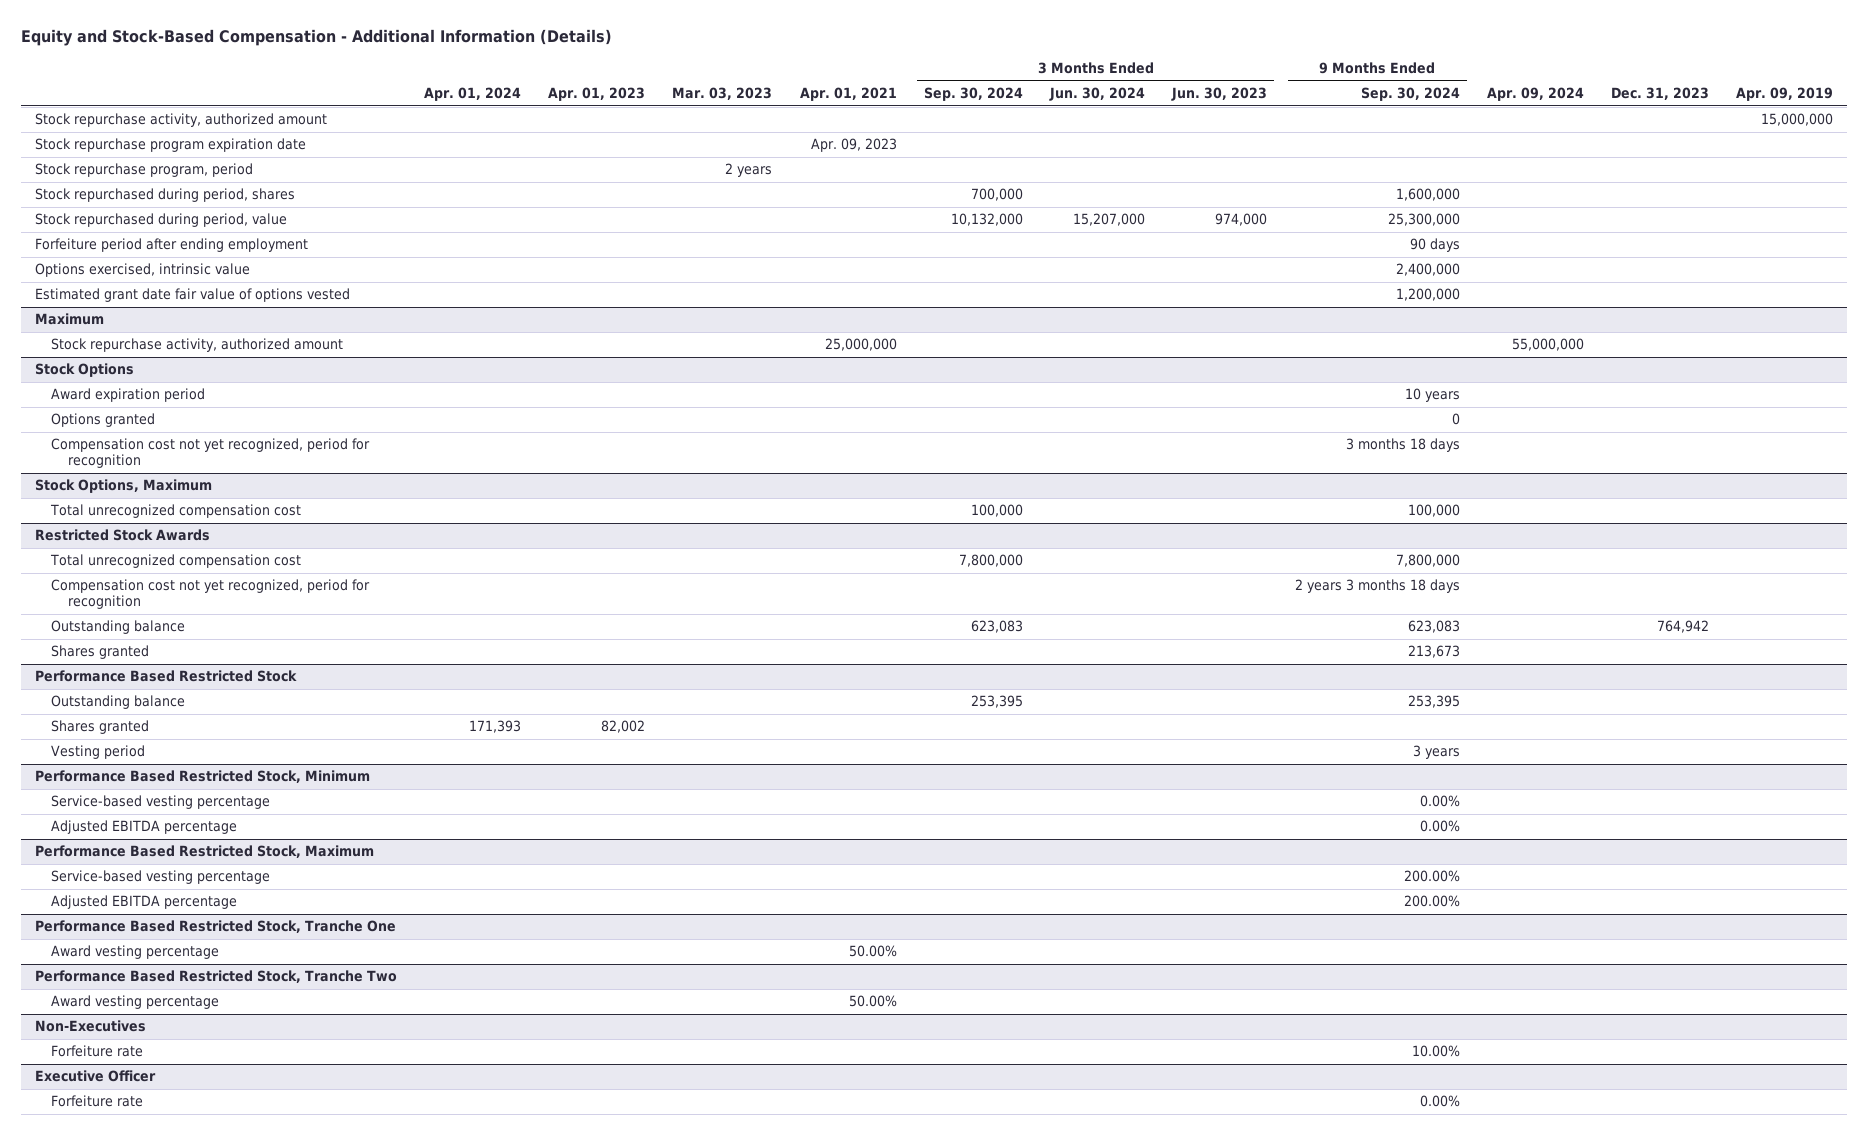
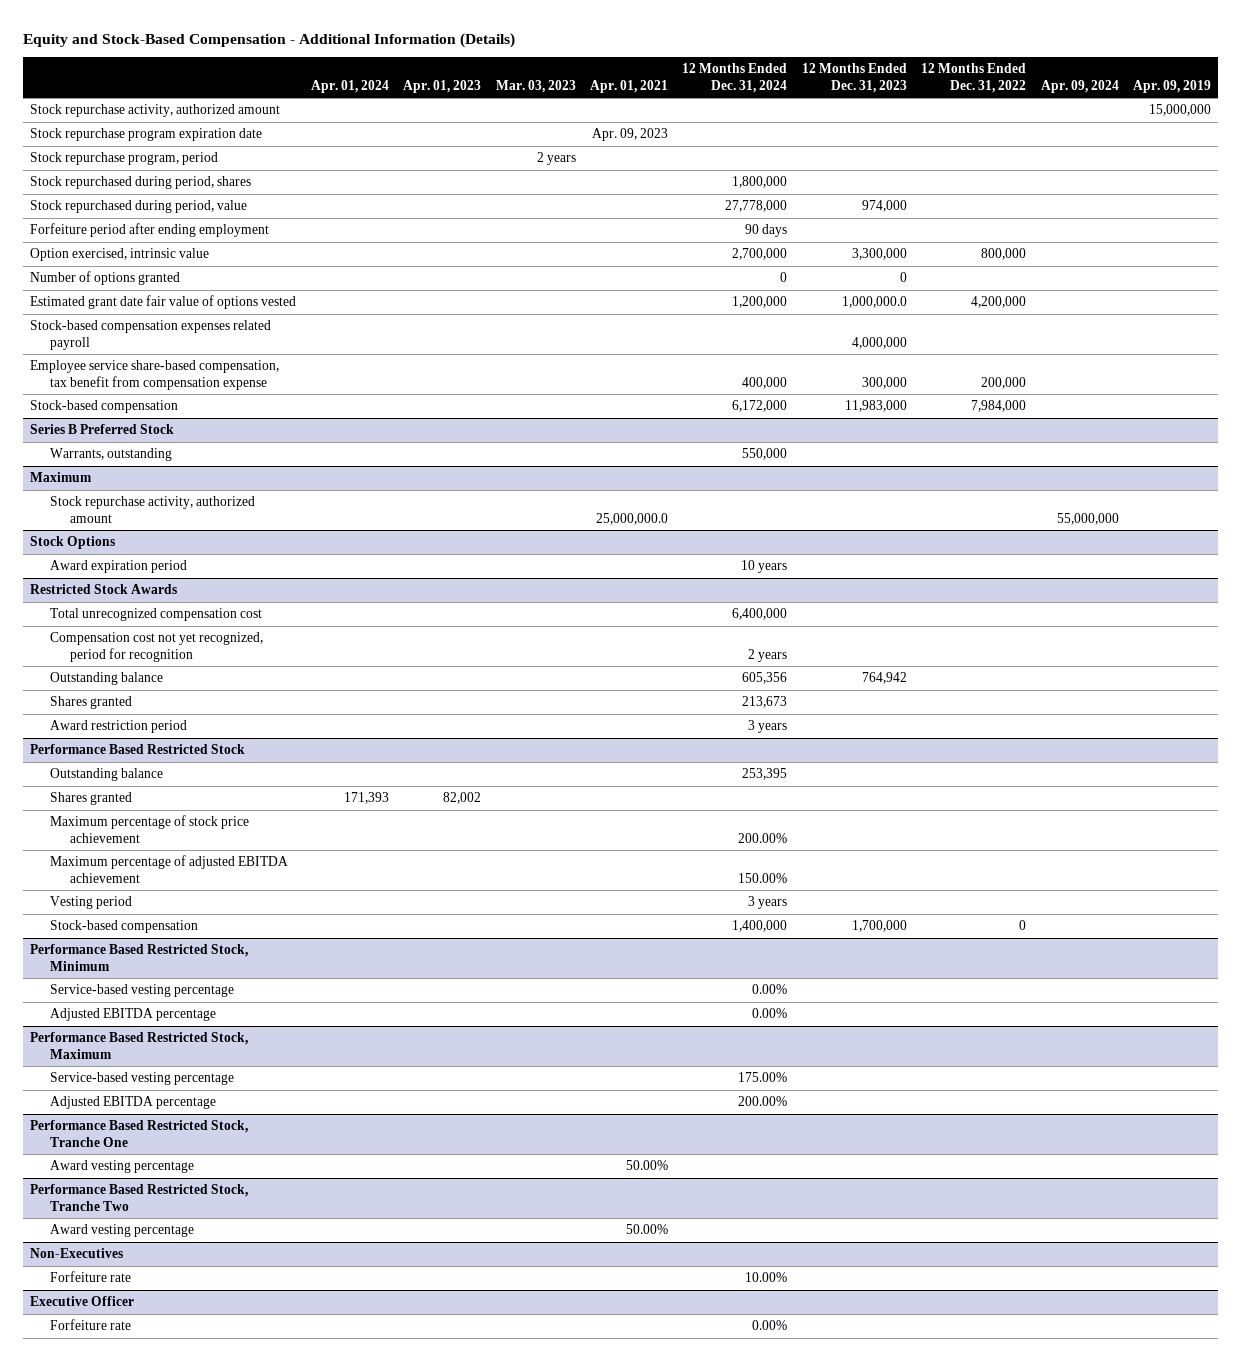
- | Apr. 01, 2024 | Apr. 01, 2023 | Mar. 03, 2023 | Apr. 01, 2021 | 3 Months Ended Sep. 30, 2024 | 3 Months Ended Jun. 30, 2024 | 3 Months Ended Jun. 30, 2023 | 9 Months Ended Sep. 30, 2024 | Apr. 09, 2024 | Dec. 31, 2023 | Apr. 09, 2019
+ | Apr. 01, 2024 | Apr. 01, 2023 | Mar. 03, 2023 | Apr. 01, 2021 | 12 Months Ended Dec. 31, 2024 | 12 Months Ended Dec. 31, 2023 | 12 Months Ended Dec. 31, 2022 | Apr. 09, 2024 | Apr. 09, 2019
- Options exercised, intrinsic value | | | | | | | | 2,400,000 | | |
+ Option exercised, intrinsic value | | | | | 2,700,000 | 3,300,000 | 800,000 | |
+ Number of options granted | | | | | 0 | 0 | | |
+ Stock-based compensation expenses related payroll | | | | | | 4,000,000 | | |
+ Employee service share-based compensation, tax benefit from compensation expense | | | | | 400,000 | 300,000 | 200,000 | |
+ Stock-based compensation | | | | | 6,172,000 | 11,983,000 | 7,984,000 | |
+ Series B Preferred Stock
+ Warrants, outstanding | | | | | 550,000 | | | |
@ Maximum
- Stock repurchase activity, authorized amount | | | | 25,000,000 | | | | | 55,000,000 | |
+ Stock repurchase activity, authorized amount | | | | 25,000,000.0 | | | | 55,000,000 |
@ Stock Options
- Options granted | | | | | | | | 0 | | |
- Compensation cost not yet recognized, period for recognition | | | | | | | | 3 months 18 days | | |
- Stock Options, Maximum
- Total unrecognized compensation cost | | | | | 100,000 | | | 100,000 | | |
@ Restricted Stock Awards
+ Award restriction period | | | | | 3 years | | | |
@ Performance Based Restricted Stock
+ Maximum percentage of stock price achievement | | | | | 200.00% | | | |
+ Maximum percentage of adjusted EBITDA achievement | | | | | 150.00% | | | |
+ Stock-based compensation | | | | | 1,400,000 | 1,700,000 | 0 | |

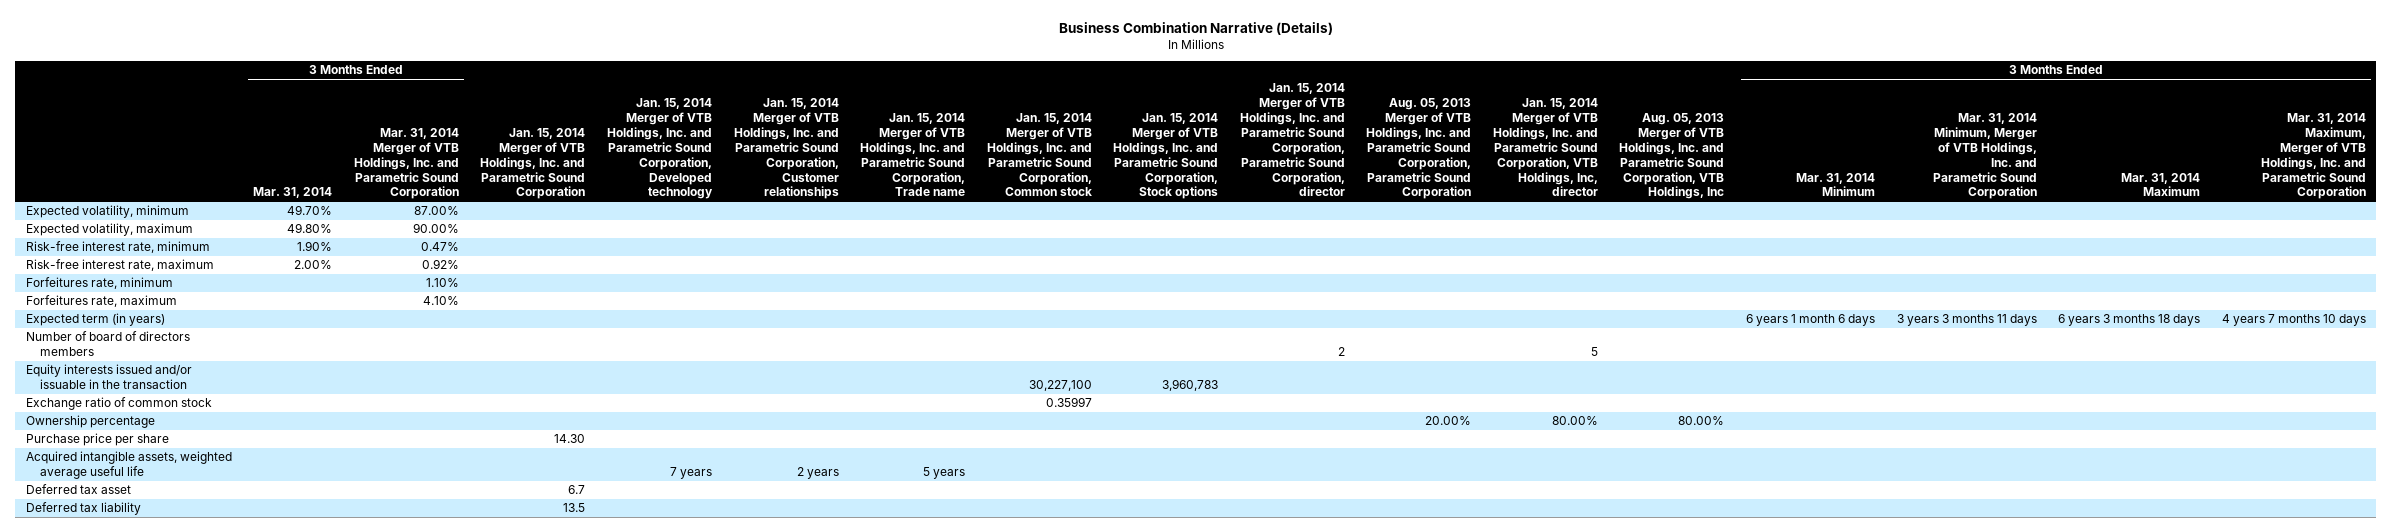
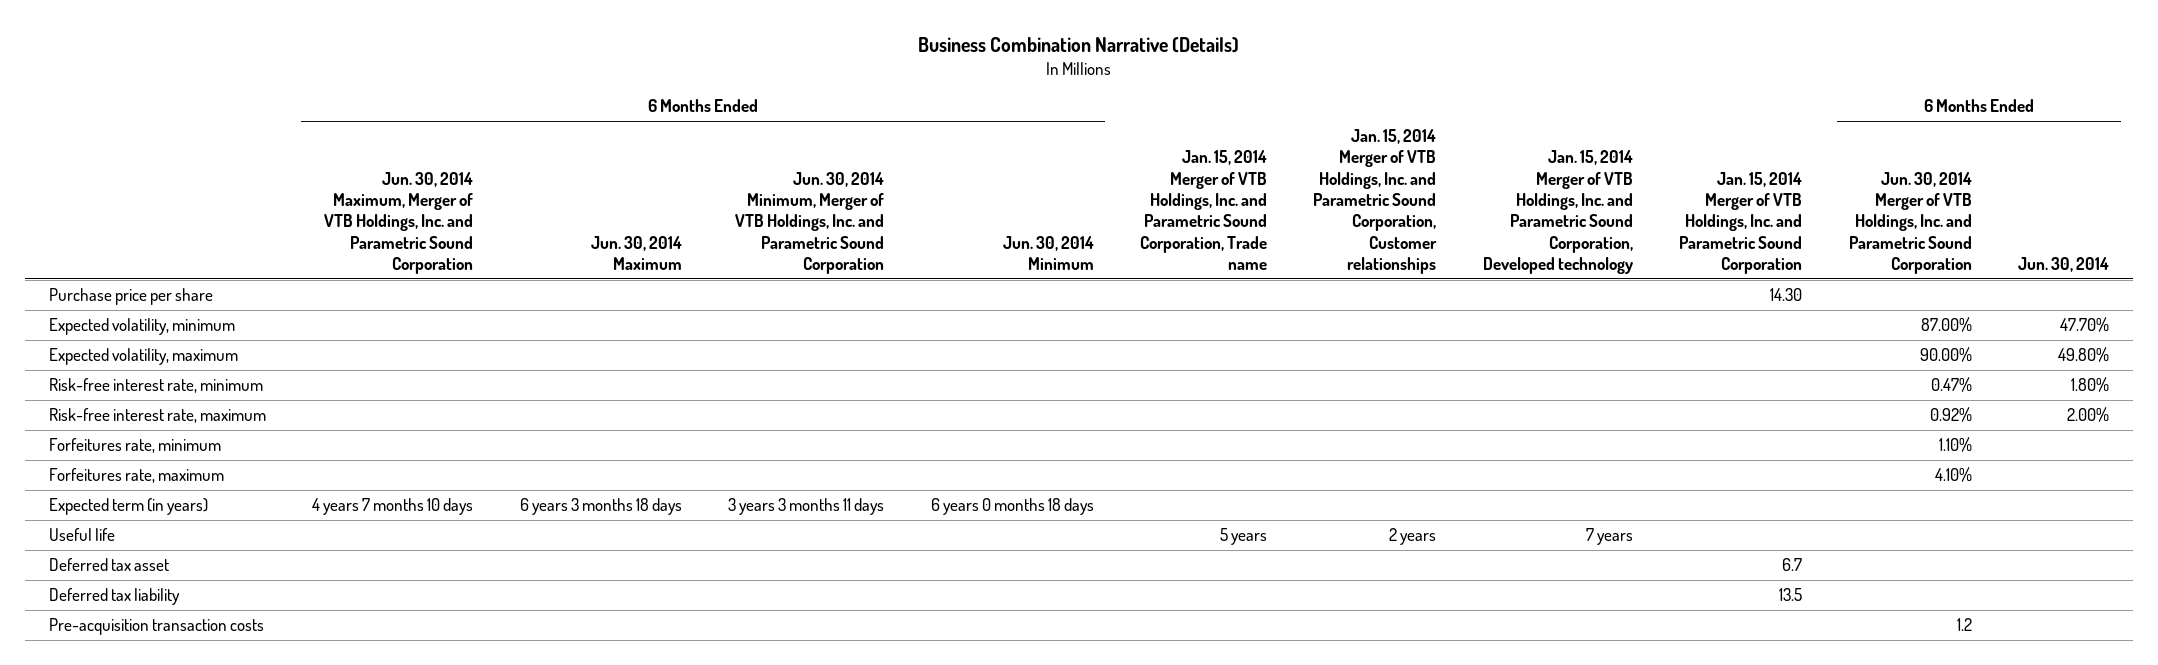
- | 3 Months Ended Mar. 31, 2014 | 3 Months Ended Mar. 31, 2014 Merger of VTB Holdings, Inc. and Parametric Sound Corporation | Jan. 15, 2014 Merger of VTB Holdings, Inc. and Parametric Sound Corporation | Jan. 15, 2014 Merger of VTB Holdings, Inc. and Parametric Sound Corporation, Developed technology | Jan. 15, 2014 Merger of VTB Holdings, Inc. and Parametric Sound Corporation, Customer relationships | Jan. 15, 2014 Merger of VTB Holdings, Inc. and Parametric Sound Corporation, Trade name | Jan. 15, 2014 Merger of VTB Holdings, Inc. and Parametric Sound Corporation, Common stock | Jan. 15, 2014 Merger of VTB Holdings, Inc. and Parametric Sound Corporation, Stock options | Jan. 15, 2014 Merger of VTB Holdings, Inc. and Parametric Sound Corporation, Parametric Sound Corporation, director | Aug. 05, 2013 Merger of VTB Holdings, Inc. and Parametric Sound Corporation, Parametric Sound Corporation | Jan. 15, 2014 Merger of VTB Holdings, Inc. and Parametric Sound Corporation, VTB Holdings, Inc, director | Aug. 05, 2013 Merger of VTB Holdings, Inc. and Parametric Sound Corporation, VTB Holdings, Inc | 3 Months Ended Mar. 31, 2014 Minimum | 3 Months Ended Mar. 31, 2014 Minimum, Merger of VTB Holdings, Inc. and Parametric Sound Corporation | 3 Months Ended Mar. 31, 2014 Maximum | 3 Months Ended Mar. 31, 2014 Maximum, Merger of VTB Holdings, Inc. and Parametric Sound Corporation
+ | 6 Months Ended Jun. 30, 2014 Maximum, Merger of VTB Holdings, Inc. and Parametric Sound Corporation | 6 Months Ended Jun. 30, 2014 Maximum | 6 Months Ended Jun. 30, 2014 Minimum, Merger of VTB Holdings, Inc. and Parametric Sound Corporation | 6 Months Ended Jun. 30, 2014 Minimum | Jan. 15, 2014 Merger of VTB Holdings, Inc. and Parametric Sound Corporation, Trade name | Jan. 15, 2014 Merger of VTB Holdings, Inc. and Parametric Sound Corporation, Customer relationships | Jan. 15, 2014 Merger of VTB Holdings, Inc. and Parametric Sound Corporation, Developed technology | Jan. 15, 2014 Merger of VTB Holdings, Inc. and Parametric Sound Corporation | 6 Months Ended Jun. 30, 2014 Merger of VTB Holdings, Inc. and Parametric Sound Corporation | 6 Months Ended Jun. 30, 2014
moved up: Purchase price per share | | | | | | | | 14.30 | |
- Number of board of directors members | | | | | | | | | 2 | | 5 | | | | |
- Equity interests issued and/or issuable in the transaction | | | | | | | 30,227,100 | 3,960,783 | | | | | | | |
- Exchange ratio of common stock | | | | | | | 0.35997 | | | | | | | | |
- Ownership percentage | | | | | | | | | | 20.00% | 80.00% | 80.00% | | | |
- Acquired intangible assets, weighted average useful life | | | | 7 years | 2 years | 5 years | | | | | | | | | |
+ Useful life | | | | | 5 years | 2 years | 7 years | | |
+ Pre-acquisition transaction costs | | | | | | | | | 1.2 |

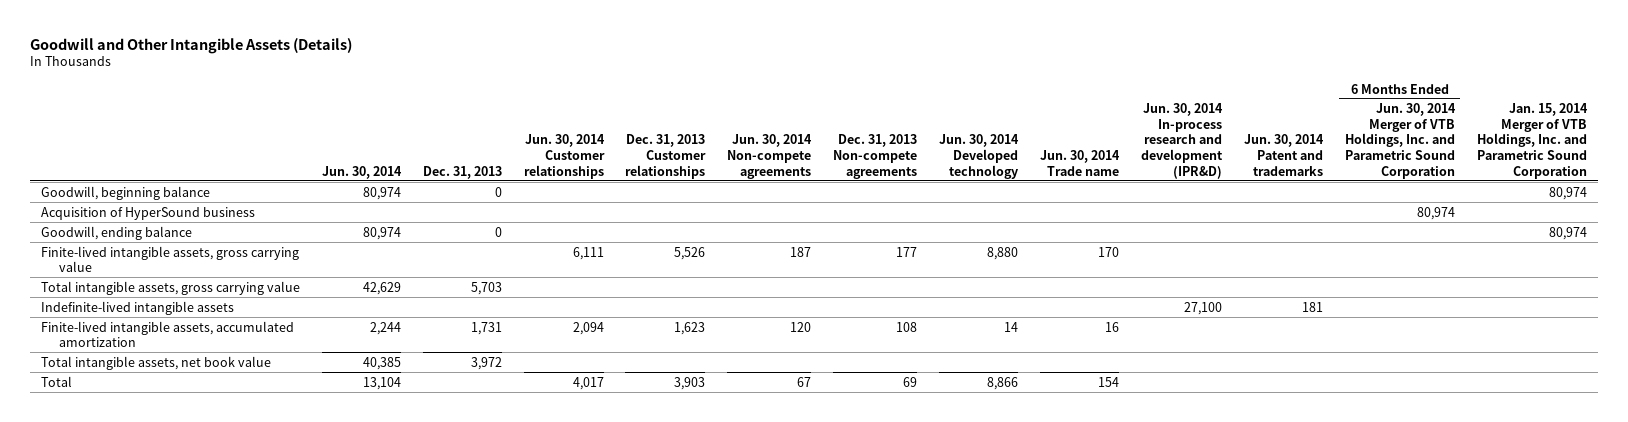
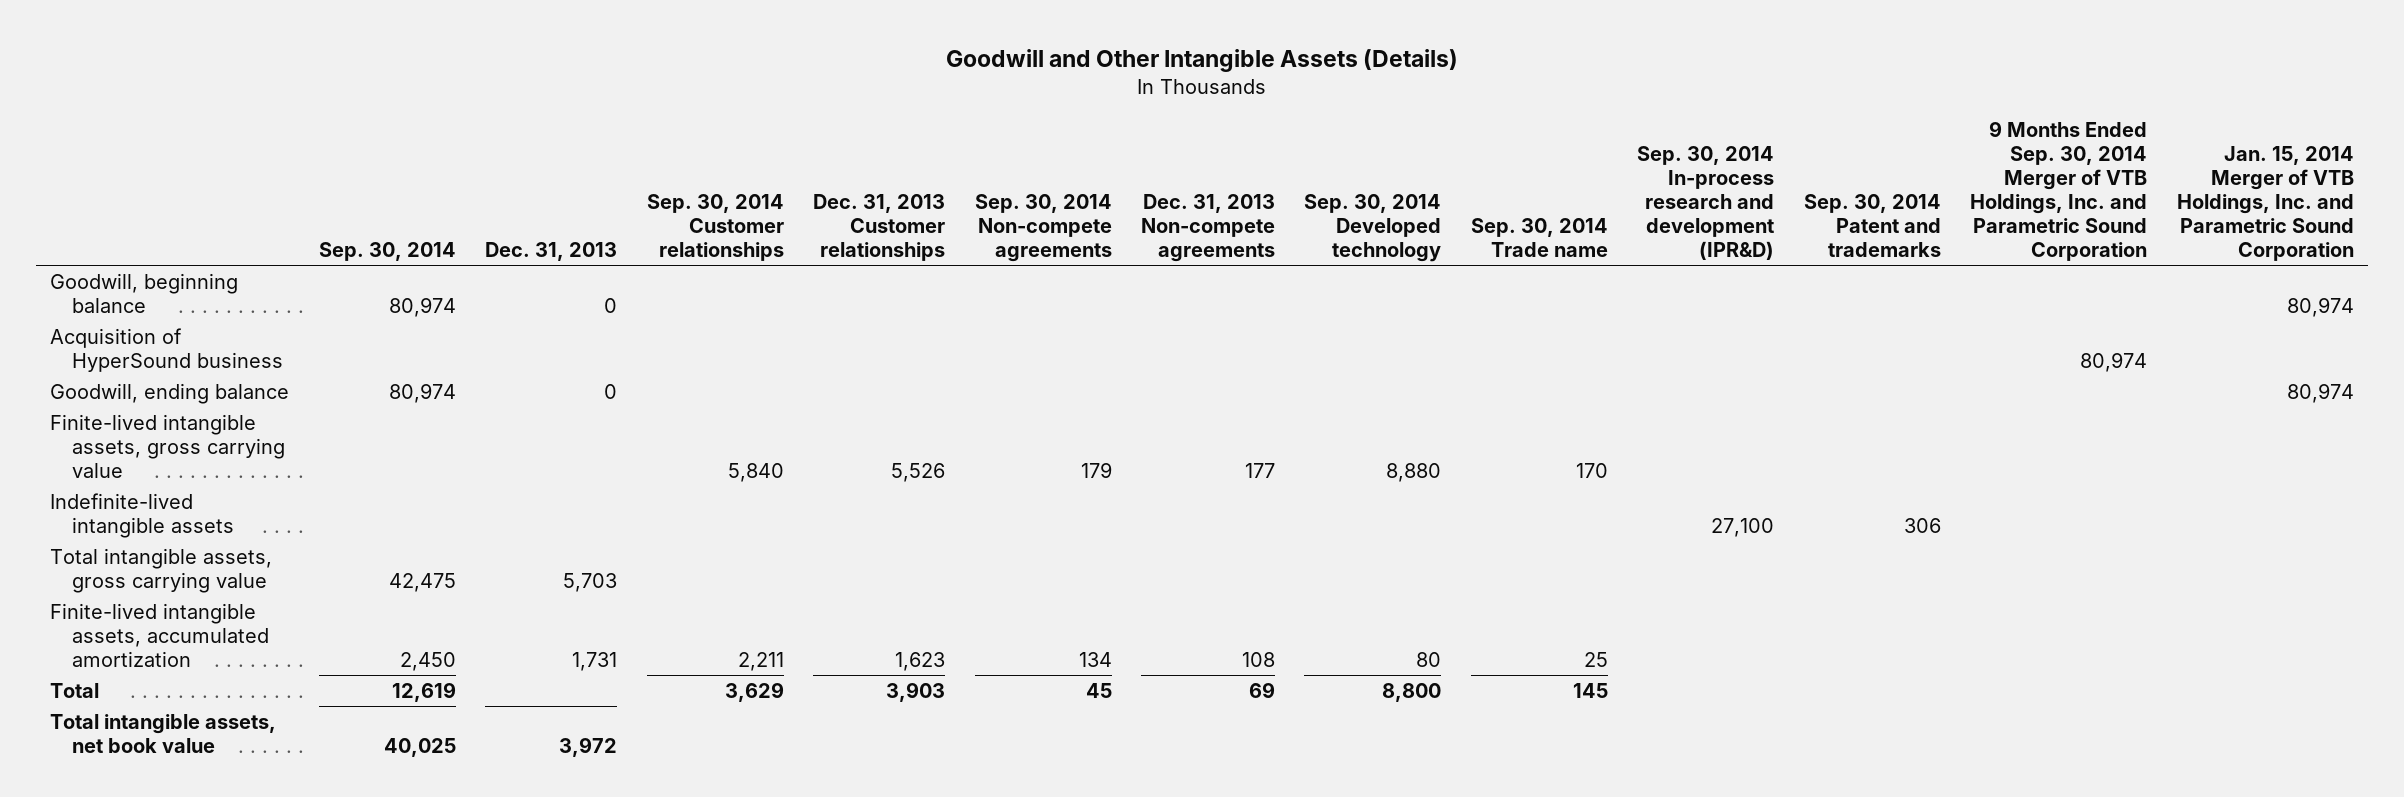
- | Jun. 30, 2014 | Dec. 31, 2013 | Jun. 30, 2014 Customer relationships | Dec. 31, 2013 Customer relationships | Jun. 30, 2014 Non-compete agreements | Dec. 31, 2013 Non-compete agreements | Jun. 30, 2014 Developed technology | Jun. 30, 2014 Trade name | Jun. 30, 2014 In-process research and development (IPR&D) | Jun. 30, 2014 Patent and trademarks | 6 Months Ended Jun. 30, 2014 Merger of VTB Holdings, Inc. and Parametric Sound Corporation | Jan. 15, 2014 Merger of VTB Holdings, Inc. and Parametric Sound Corporation
+ | Sep. 30, 2014 | Dec. 31, 2013 | Sep. 30, 2014 Customer relationships | Dec. 31, 2013 Customer relationships | Sep. 30, 2014 Non-compete agreements | Dec. 31, 2013 Non-compete agreements | Sep. 30, 2014 Developed technology | Sep. 30, 2014 Trade name | Sep. 30, 2014 In-process research and development (IPR&D) | Sep. 30, 2014 Patent and trademarks | 9 Months Ended Sep. 30, 2014 Merger of VTB Holdings, Inc. and Parametric Sound Corporation | Jan. 15, 2014 Merger of VTB Holdings, Inc. and Parametric Sound Corporation
moved down: Total intangible assets, gross carrying value | 42,475 | 5,703 | | | | | | | | | |
moved down: Total intangible assets, net book value | 40,025 | 3,972 | | | | | | | | | |

